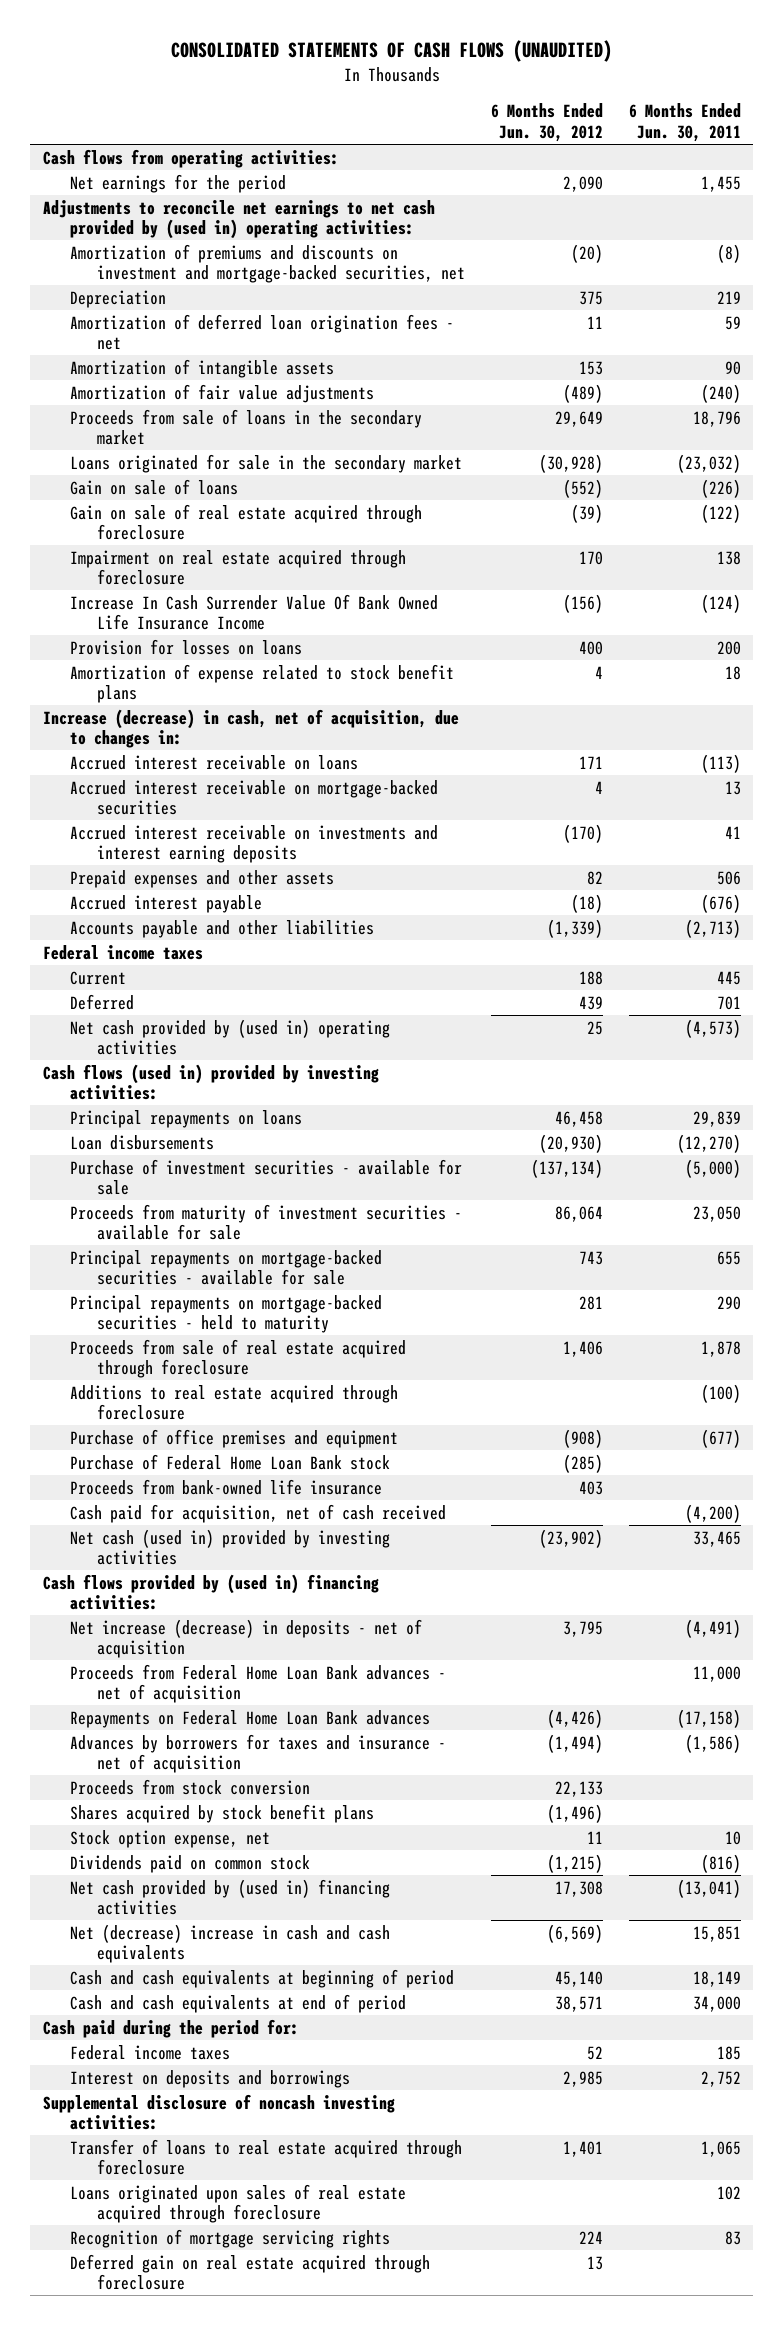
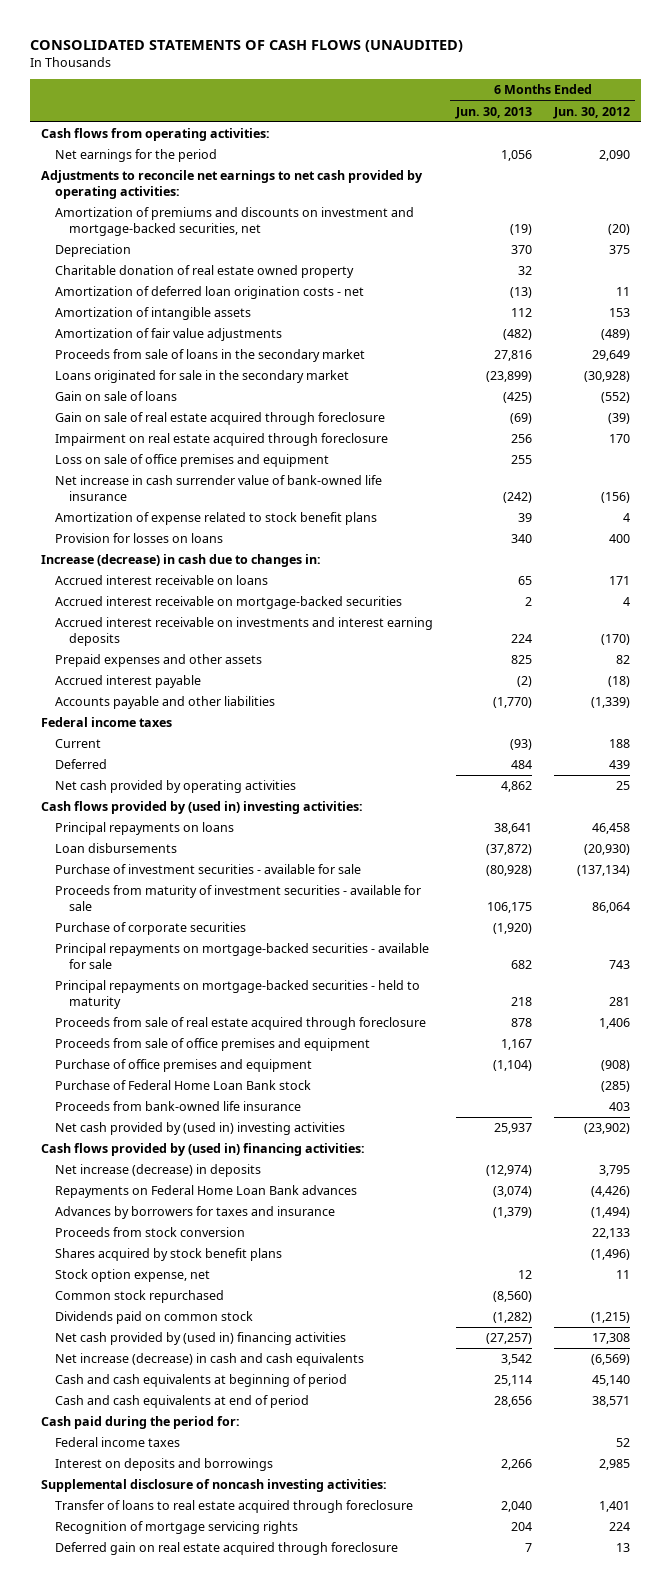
- | 6 Months Ended Jun. 30, 2012 | 6 Months Ended Jun. 30, 2011
+ | 6 Months Ended Jun. 30, 2013 | 6 Months Ended Jun. 30, 2012
- Adjustments to reconcile net earnings to net cash provided by (used in) operating activities:
+ Adjustments to reconcile net earnings to net cash provided by operating activities:
- Amortization of deferred loan origination fees - net | 11 | 59
+ Charitable donation of real estate owned property | 32 |
+ Amortization of deferred loan origination costs - net | (13) | 11
- Increase In Cash Surrender Value Of Bank Owned Life Insurance Income | (156) | (124)
+ Loss on sale of office premises and equipment | 255 |
+ Net increase in cash surrender value of bank-owned life insurance | (242) | (156)
- Increase (decrease) in cash, net of acquisition, due to changes in:
moved down: Provision for losses on loans | 340 | 400
+ Increase (decrease) in cash due to changes in:
- Net cash provided by (used in) operating activities | 25 | (4,573)
- Cash flows (used in) provided by investing activities:
+ Net cash provided by operating activities | 4,862 | 25
+ Cash flows provided by (used in) investing activities:
+ Purchase of corporate securities | (1,920) |
- Additions to real estate acquired through foreclosure | | (100)
+ Proceeds from sale of office premises and equipment | 1,167 |
- Cash paid for acquisition, net of cash received | | (4,200)
- Net cash (used in) provided by investing activities | (23,902) | 33,465
+ Net cash provided by (used in) investing activities | 25,937 | (23,902)
- Net increase (decrease) in deposits - net of acquisition | 3,795 | (4,491)
- Proceeds from Federal Home Loan Bank advances - net of acquisition | | 11,000
+ Net increase (decrease) in deposits | (12,974) | 3,795
- Advances by borrowers for taxes and insurance - net of acquisition | (1,494) | (1,586)
+ Advances by borrowers for taxes and insurance | (1,379) | (1,494)
+ Common stock repurchased | (8,560) |
- Net (decrease) increase in cash and cash equivalents | (6,569) | 15,851
+ Net increase (decrease) in cash and cash equivalents | 3,542 | (6,569)
- Loans originated upon sales of real estate acquired through foreclosure | | 102

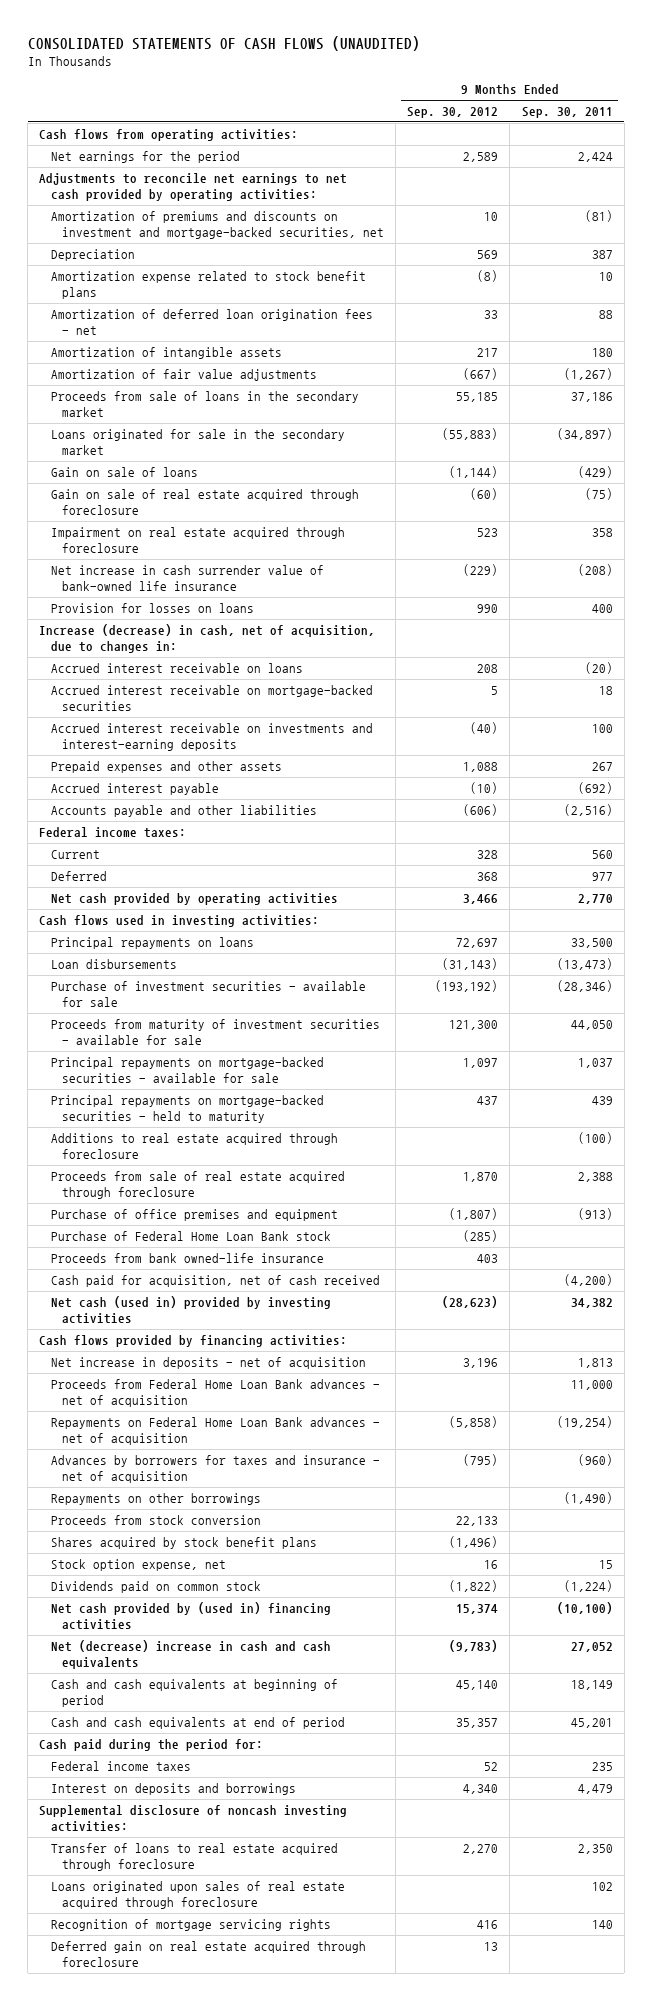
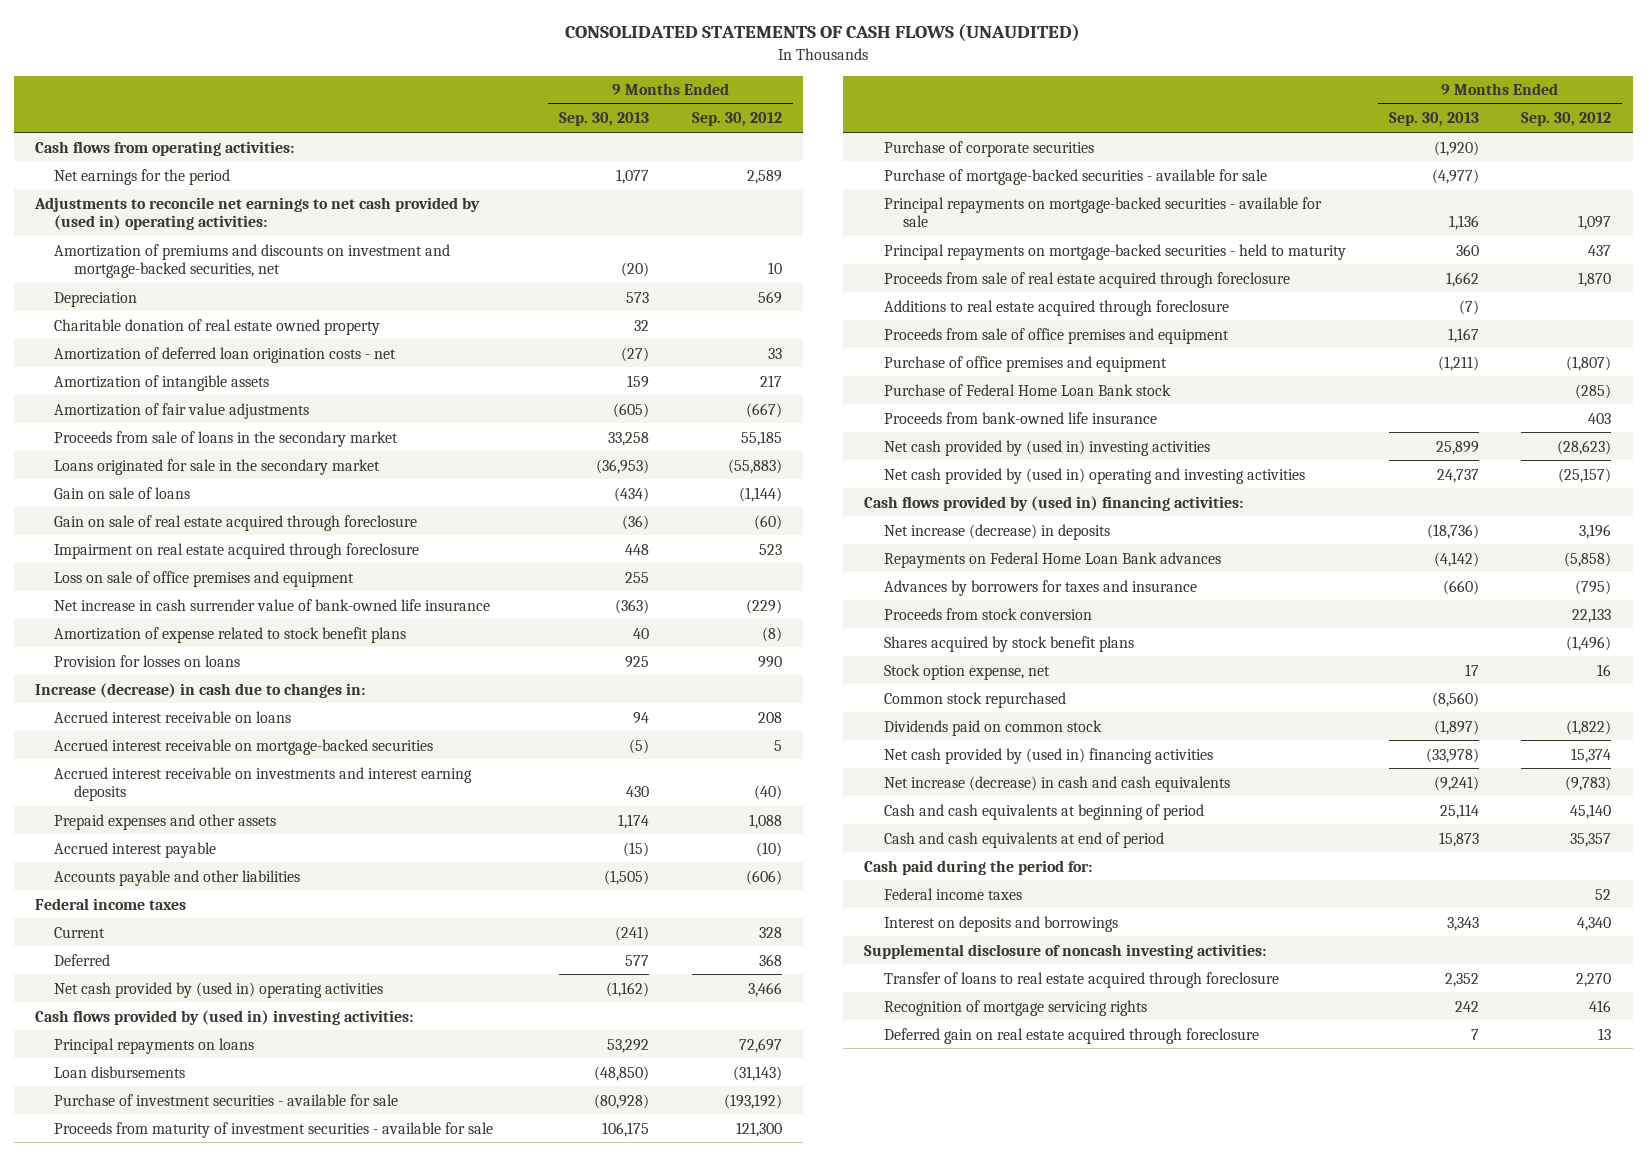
- | 9 Months Ended Sep. 30, 2012 | 9 Months Ended Sep. 30, 2011
+ | 9 Months Ended Sep. 30, 2013 | 9 Months Ended Sep. 30, 2012
- Adjustments to reconcile net earnings to net cash provided by operating activities:
+ Adjustments to reconcile net earnings to net cash provided by (used in) operating activities:
- Amortization expense related to stock benefit plans | (8) | 10
- Amortization of deferred loan origination fees - net | 33 | 88
+ Charitable donation of real estate owned property | 32 |
+ Amortization of deferred loan origination costs - net | (27) | 33
+ Loss on sale of office premises and equipment | 255 |
+ Amortization of expense related to stock benefit plans | 40 | (8)
- Increase (decrease) in cash, net of acquisition, due to changes in:
+ Increase (decrease) in cash due to changes in:
- Accrued interest receivable on investments and interest-earning deposits | (40) | 100
+ Accrued interest receivable on investments and interest earning deposits | 430 | (40)
- Federal income taxes:
+ Federal income taxes
- Net cash provided by operating activities | 3,466 | 2,770
- Cash flows used in investing activities:
+ Net cash provided by (used in) operating activities | (1,162) | 3,466
+ Cash flows provided by (used in) investing activities:
+ Purchase of corporate securities | (1,920) |
+ Purchase of mortgage-backed securities - available for sale | (4,977) |
moved down: Additions to real estate acquired through foreclosure | (7) |
+ Proceeds from sale of office premises and equipment | 1,167 |
- Proceeds from bank owned-life insurance | 403 |
- Cash paid for acquisition, net of cash received | | (4,200)
- Net cash (used in) provided by investing activities | (28,623) | 34,382
- Cash flows provided by financing activities:
- Net increase in deposits - net of acquisition | 3,196 | 1,813
- Proceeds from Federal Home Loan Bank advances - net of acquisition | | 11,000
- Repayments on Federal Home Loan Bank advances - net of acquisition | (5,858) | (19,254)
- Advances by borrowers for taxes and insurance - net of acquisition | (795) | (960)
- Repayments on other borrowings | | (1,490)
+ Proceeds from bank-owned life insurance | | 403
+ Net cash provided by (used in) investing activities | 25,899 | (28,623)
+ Net cash provided by (used in) operating and investing activities | 24,737 | (25,157)
+ Cash flows provided by (used in) financing activities:
+ Net increase (decrease) in deposits | (18,736) | 3,196
+ Repayments on Federal Home Loan Bank advances | (4,142) | (5,858)
+ Advances by borrowers for taxes and insurance | (660) | (795)
+ Common stock repurchased | (8,560) |
- Net (decrease) increase in cash and cash equivalents | (9,783) | 27,052
+ Net increase (decrease) in cash and cash equivalents | (9,241) | (9,783)
- Loans originated upon sales of real estate acquired through foreclosure | | 102

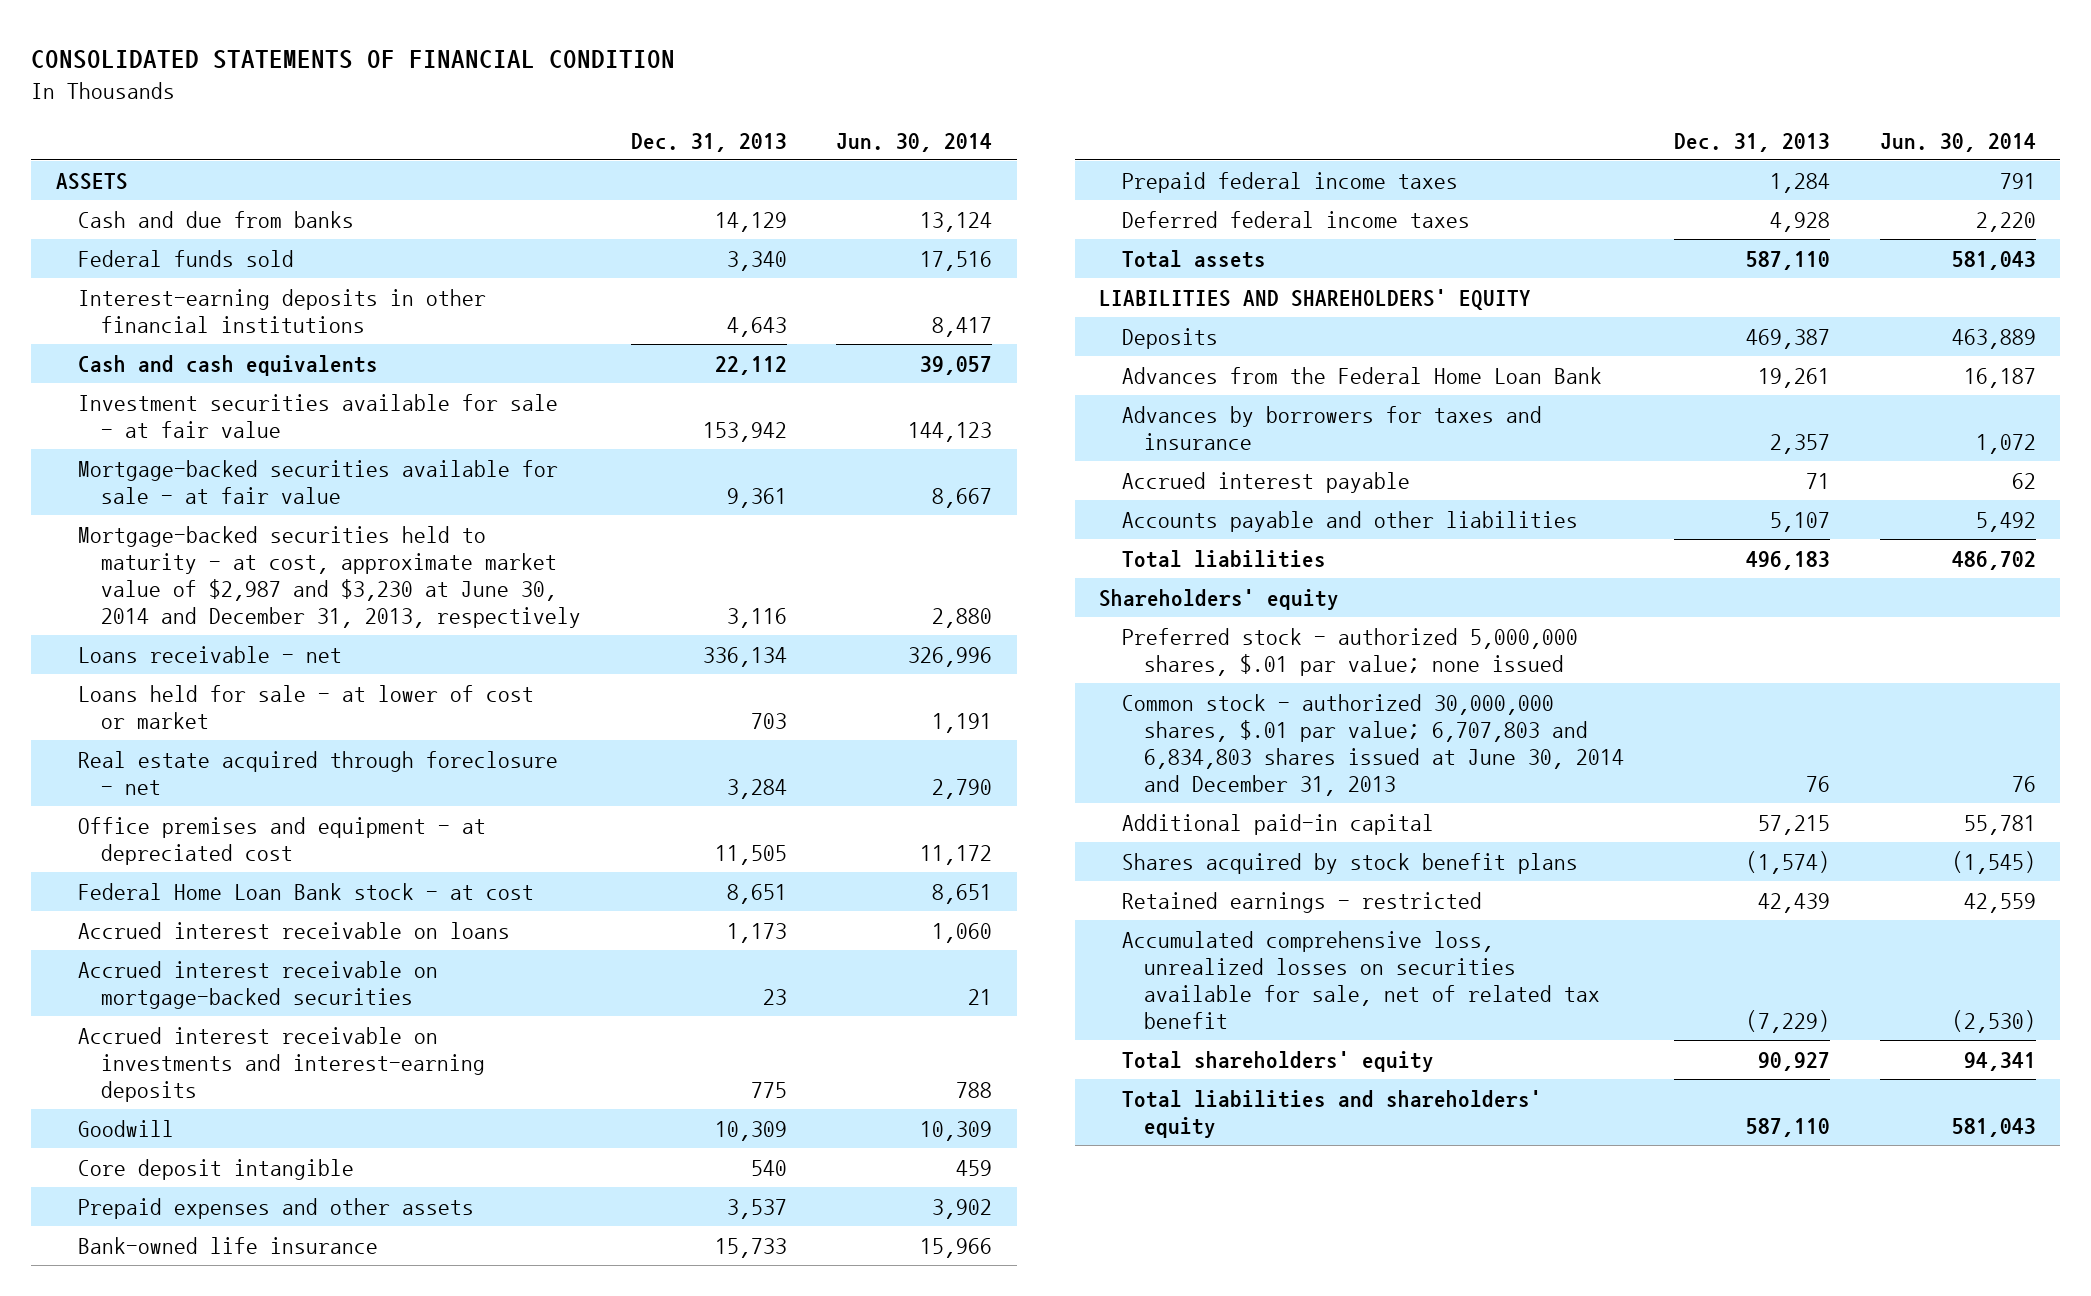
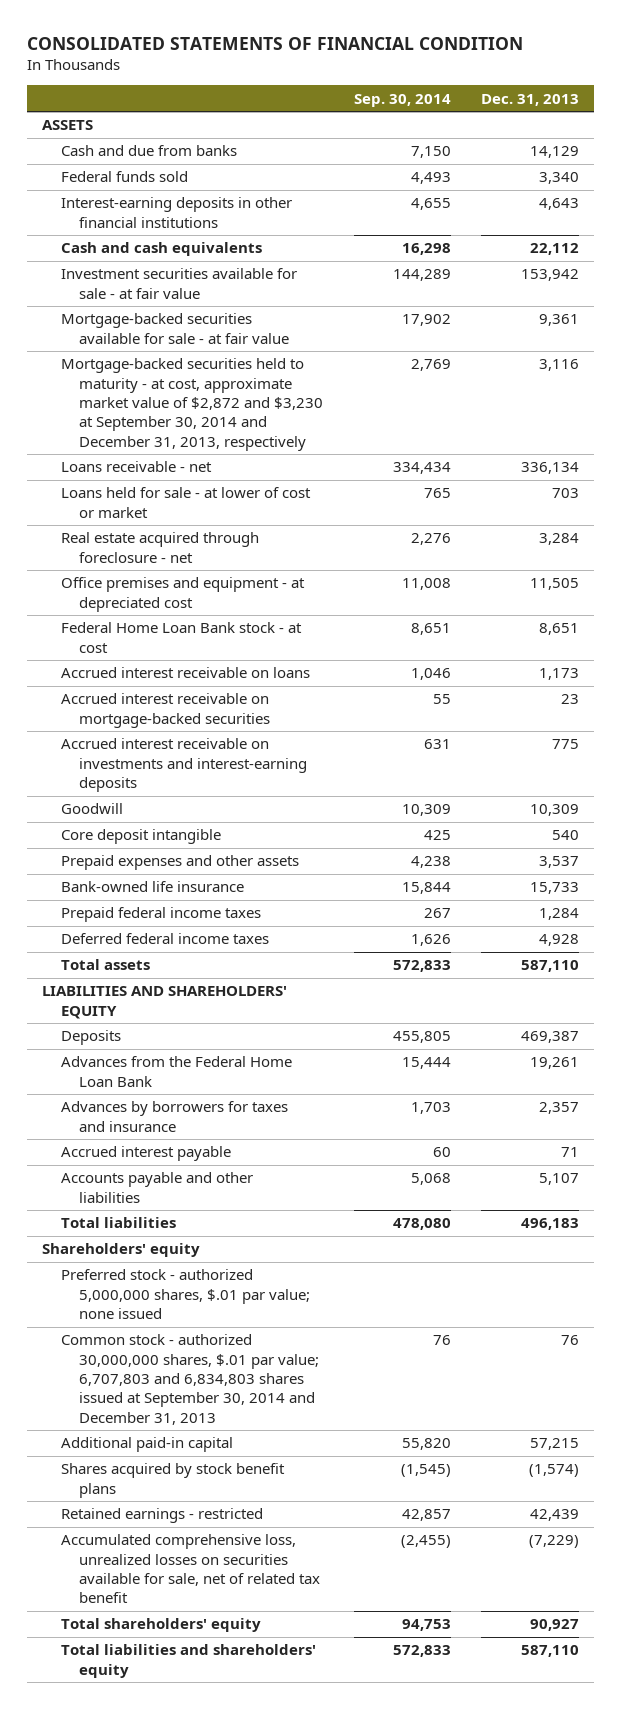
- | Dec. 31, 2013 | Jun. 30, 2014
+ | Sep. 30, 2014 | Dec. 31, 2013
- Mortgage-backed securities held to maturity - at cost, approximate market value of $2,987 and $3,230 at June 30, 2014 and December 31, 2013, respectively | 3,116 | 2,880
+ Mortgage-backed securities held to maturity - at cost, approximate market value of $2,872 and $3,230 at September 30, 2014 and December 31, 2013, respectively | 2,769 | 3,116
- Common stock - authorized 30,000,000 shares, $.01 par value; 6,707,803 and 6,834,803 shares issued at June 30, 2014 and December 31, 2013 | 76 | 76
+ Common stock - authorized 30,000,000 shares, $.01 par value; 6,707,803 and 6,834,803 shares issued at September 30, 2014 and December 31, 2013 | 76 | 76

